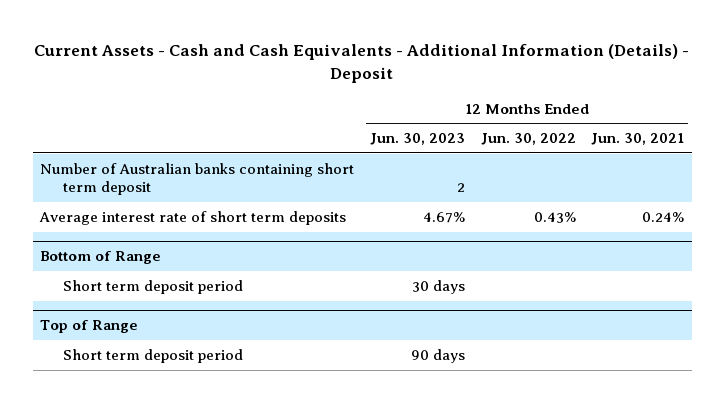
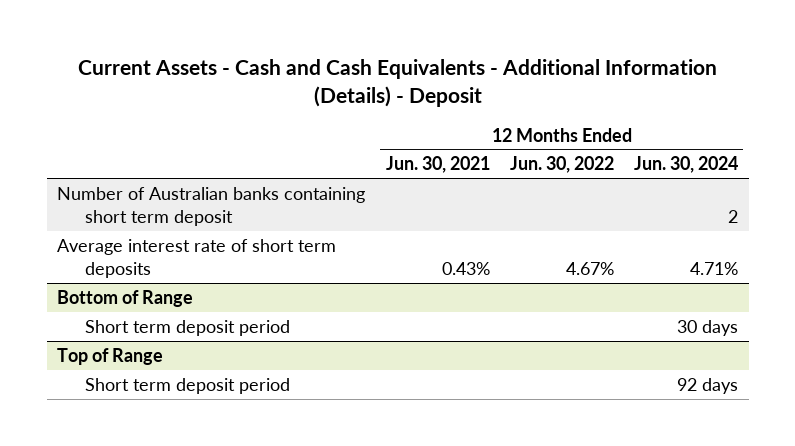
- | 12 Months Ended Jun. 30, 2023 | 12 Months Ended Jun. 30, 2022 | 12 Months Ended Jun. 30, 2021
+ | 12 Months Ended Jun. 30, 2021 | 12 Months Ended Jun. 30, 2022 | 12 Months Ended Jun. 30, 2024
- Average interest rate of short term deposits | 4.67% | 0.43% | 0.24%
+ Average interest rate of short term deposits | 0.43% | 4.67% | 4.71%

